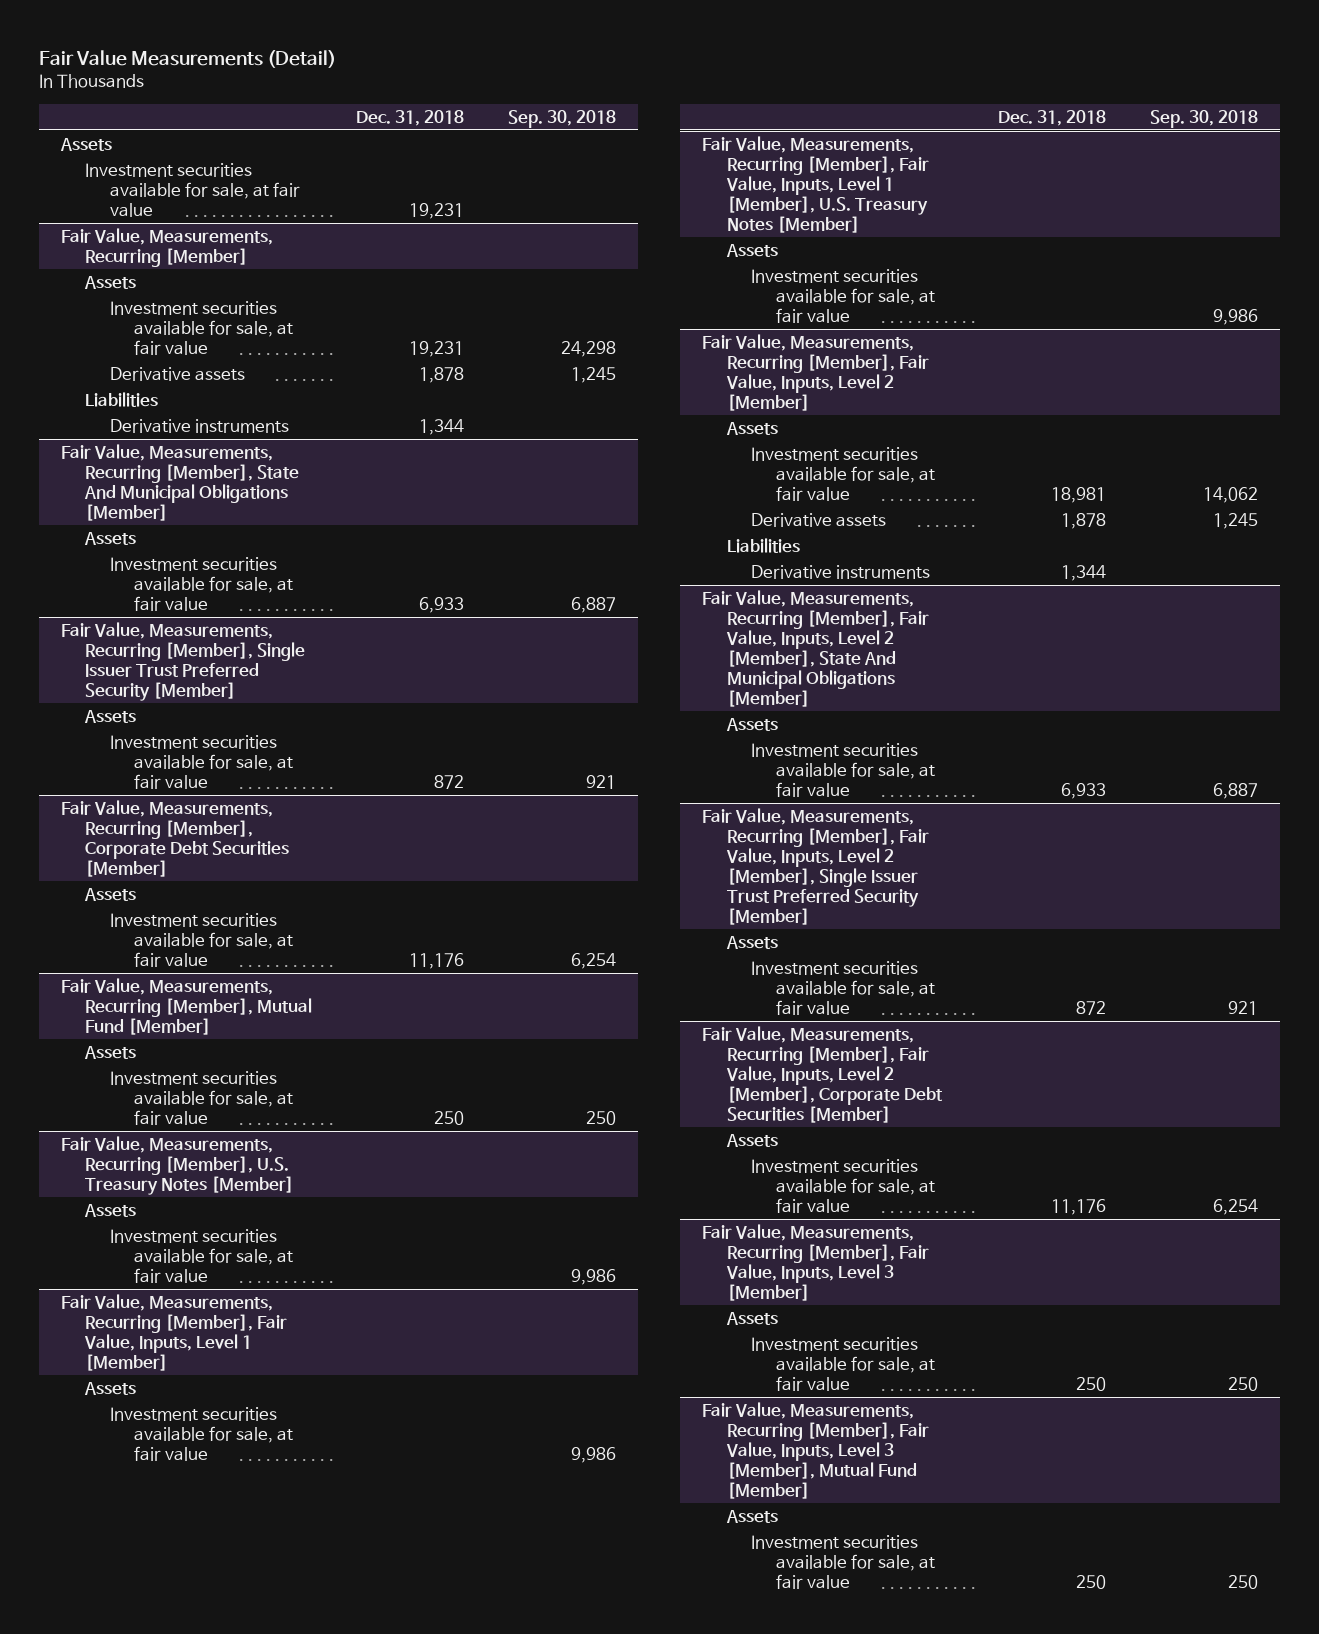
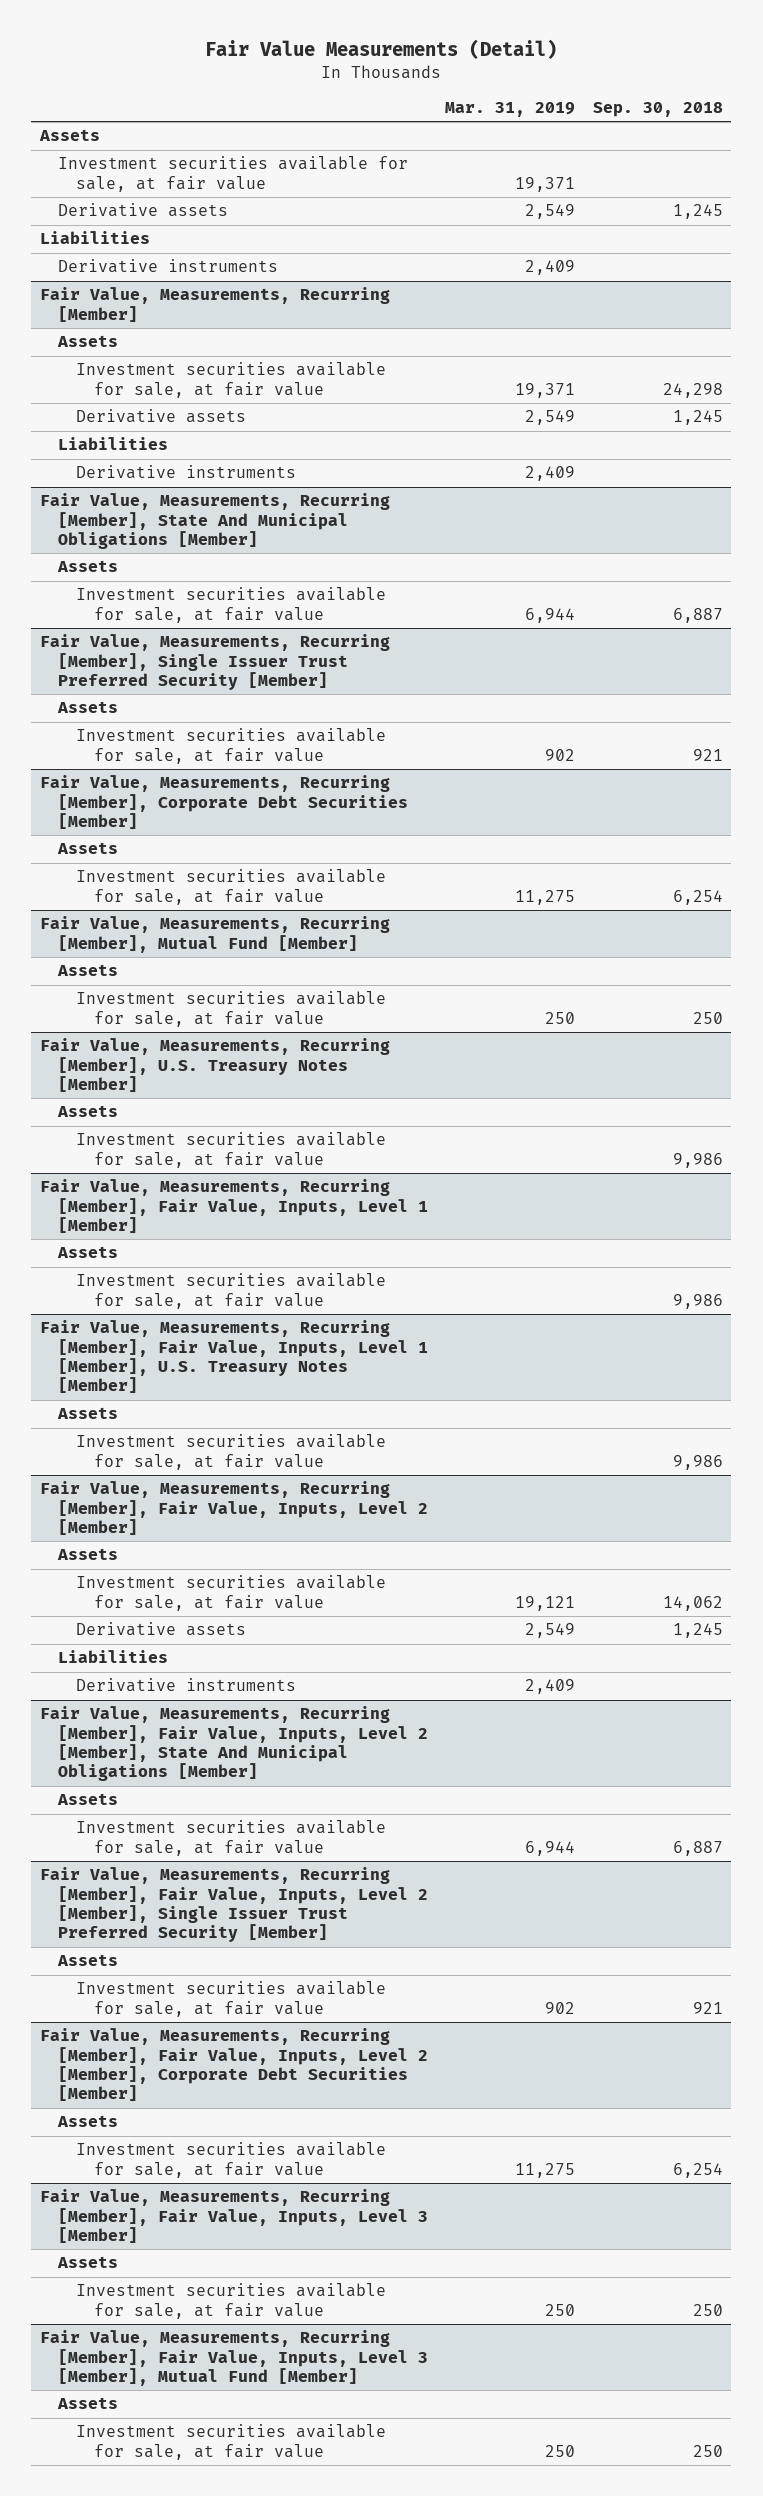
- | Dec. 31, 2018 | Sep. 30, 2018
+ | Mar. 31, 2019 | Sep. 30, 2018
+ Derivative assets | 2,549 | 1,245
+ Liabilities
+ Derivative instruments | 2,409 |

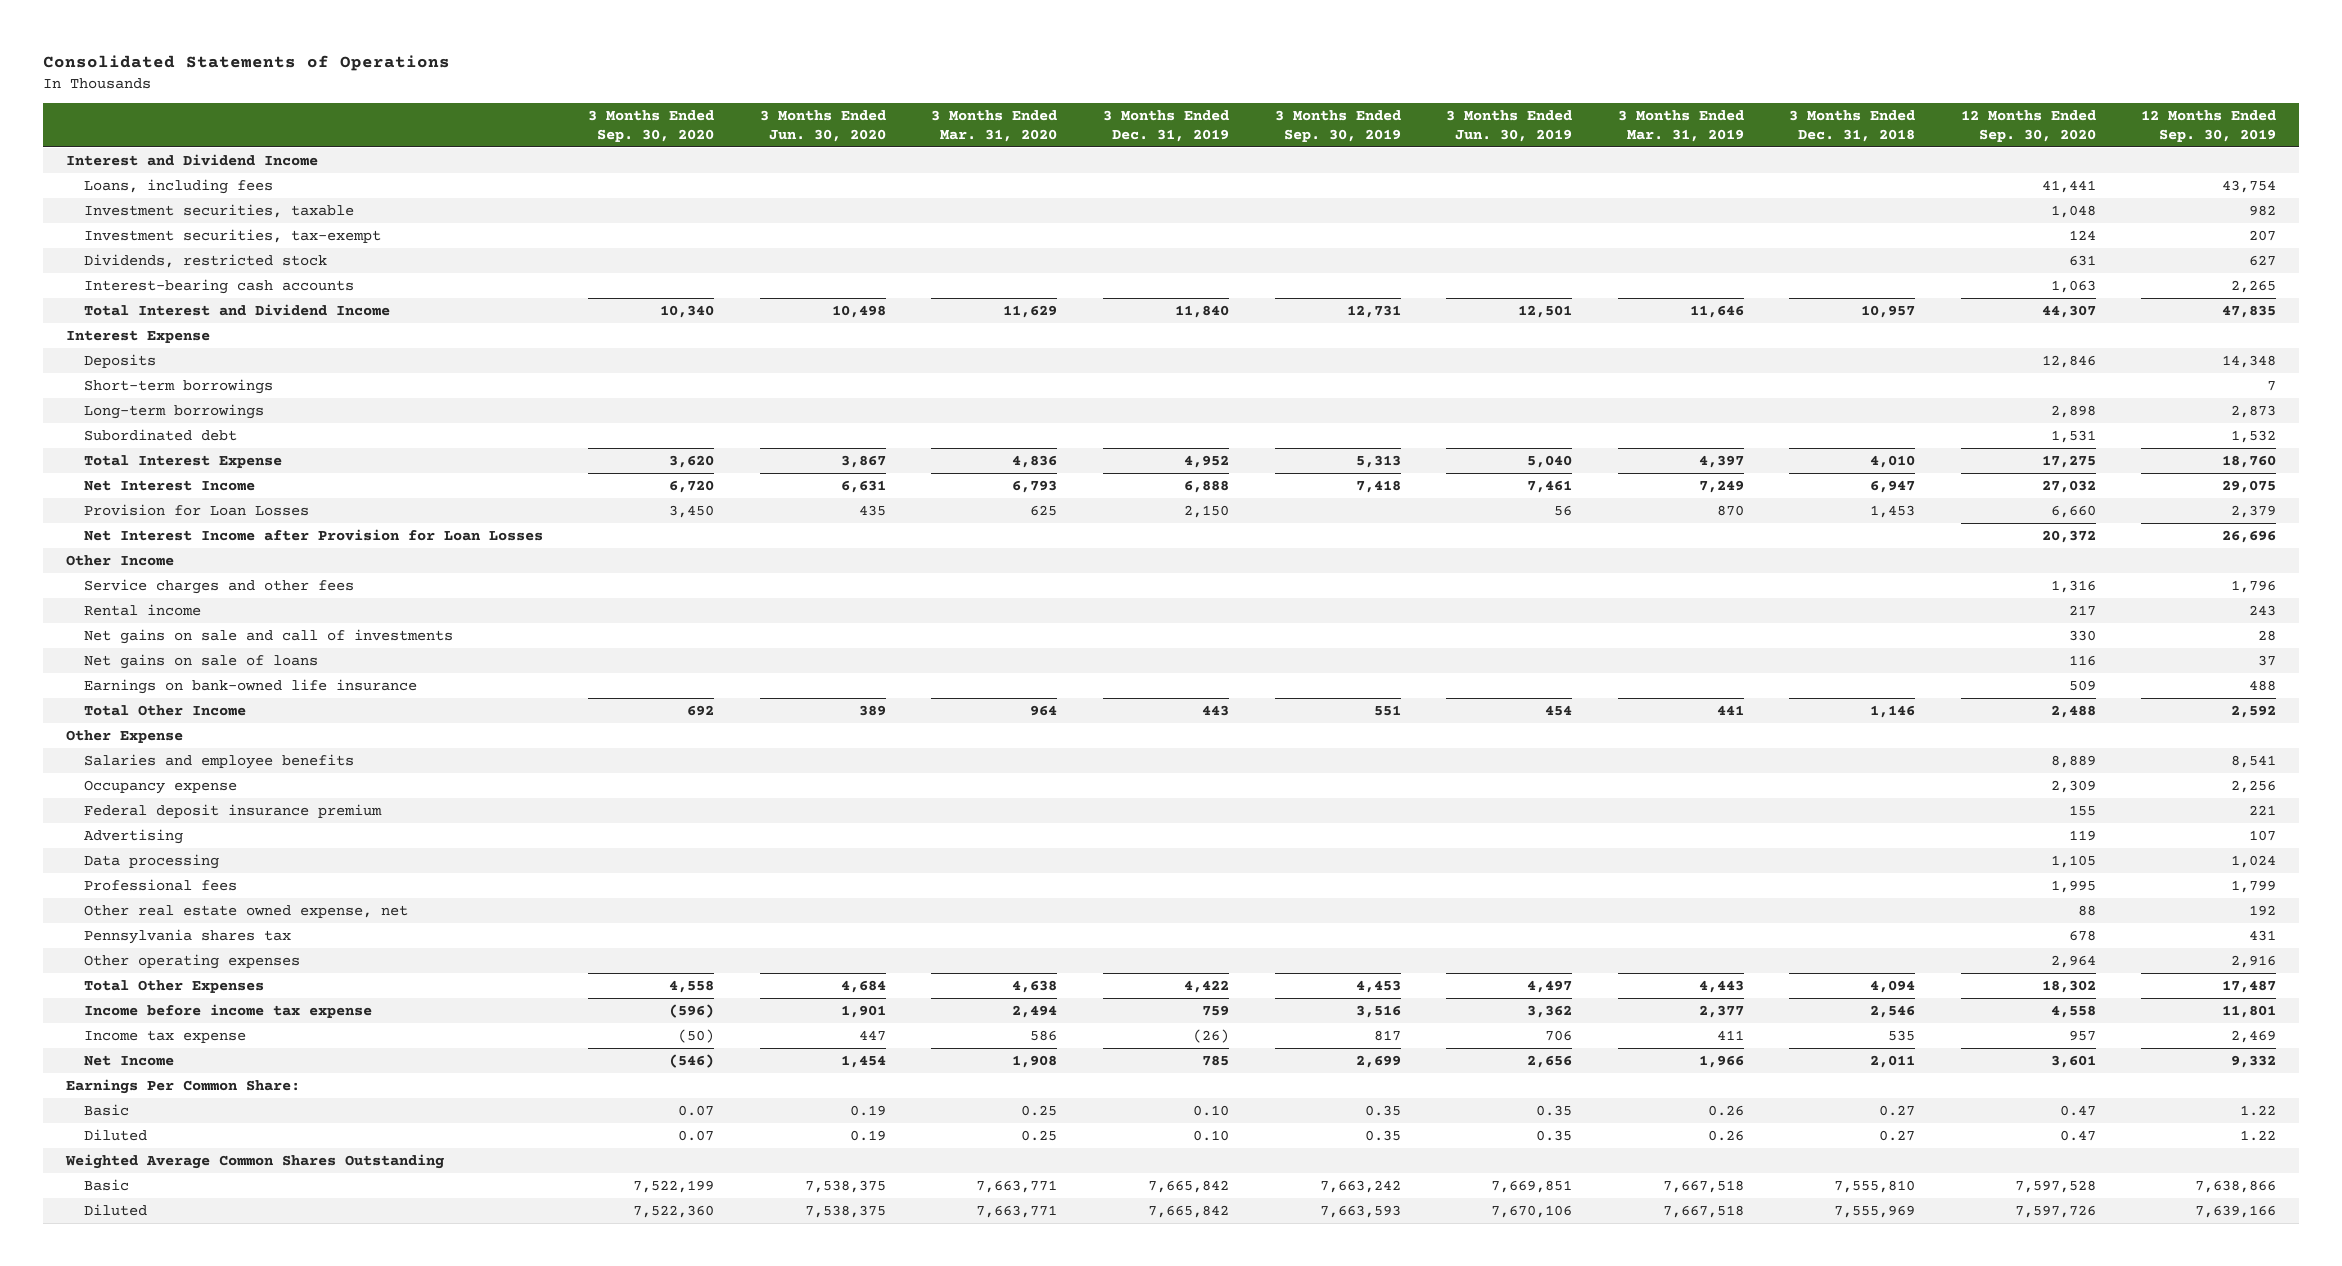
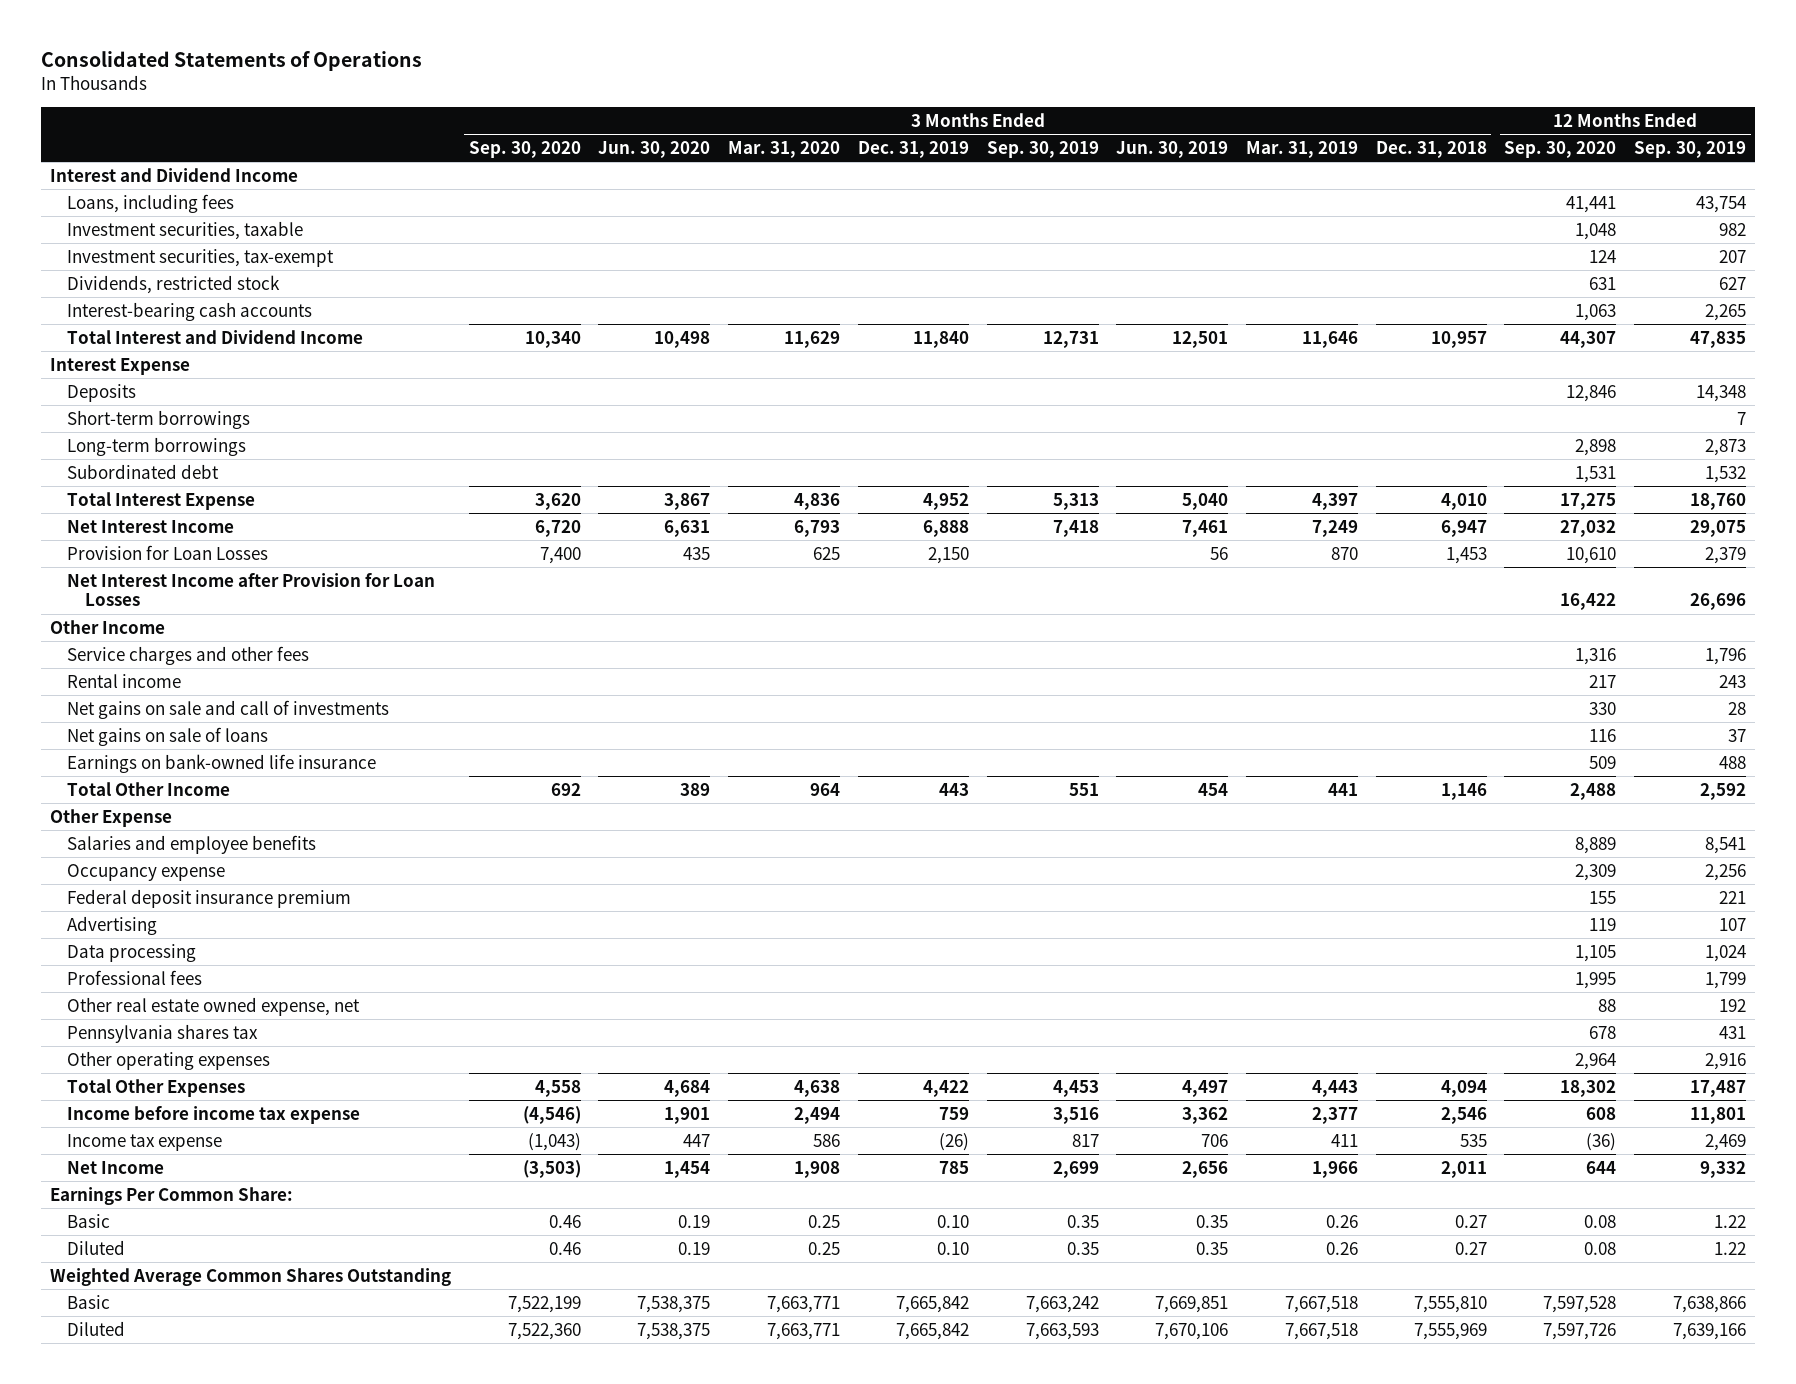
- Provision for Loan Losses | 3,450 | 435 | 625 | 2,150 | | 56 | 870 | 1,453 | 6,660 | 2,379
- Net Interest Income after Provision for Loan Losses | | | | | | | | | 20,372 | 26,696
+ Provision for Loan Losses | 7,400 | 435 | 625 | 2,150 | | 56 | 870 | 1,453 | 10,610 | 2,379
+ Net Interest Income after Provision for Loan Losses | | | | | | | | | 16,422 | 26,696
- Income before income tax expense | (596) | 1,901 | 2,494 | 759 | 3,516 | 3,362 | 2,377 | 2,546 | 4,558 | 11,801
- Income tax expense | (50) | 447 | 586 | (26) | 817 | 706 | 411 | 535 | 957 | 2,469
- Net Income | (546) | 1,454 | 1,908 | 785 | 2,699 | 2,656 | 1,966 | 2,011 | 3,601 | 9,332
+ Income before income tax expense | (4,546) | 1,901 | 2,494 | 759 | 3,516 | 3,362 | 2,377 | 2,546 | 608 | 11,801
+ Income tax expense | (1,043) | 447 | 586 | (26) | 817 | 706 | 411 | 535 | (36) | 2,469
+ Net Income | (3,503) | 1,454 | 1,908 | 785 | 2,699 | 2,656 | 1,966 | 2,011 | 644 | 9,332
- Basic | 0.07 | 0.19 | 0.25 | 0.10 | 0.35 | 0.35 | 0.26 | 0.27 | 0.47 | 1.22
- Diluted | 0.07 | 0.19 | 0.25 | 0.10 | 0.35 | 0.35 | 0.26 | 0.27 | 0.47 | 1.22
+ Basic | 0.46 | 0.19 | 0.25 | 0.10 | 0.35 | 0.35 | 0.26 | 0.27 | 0.08 | 1.22
+ Diluted | 0.46 | 0.19 | 0.25 | 0.10 | 0.35 | 0.35 | 0.26 | 0.27 | 0.08 | 1.22

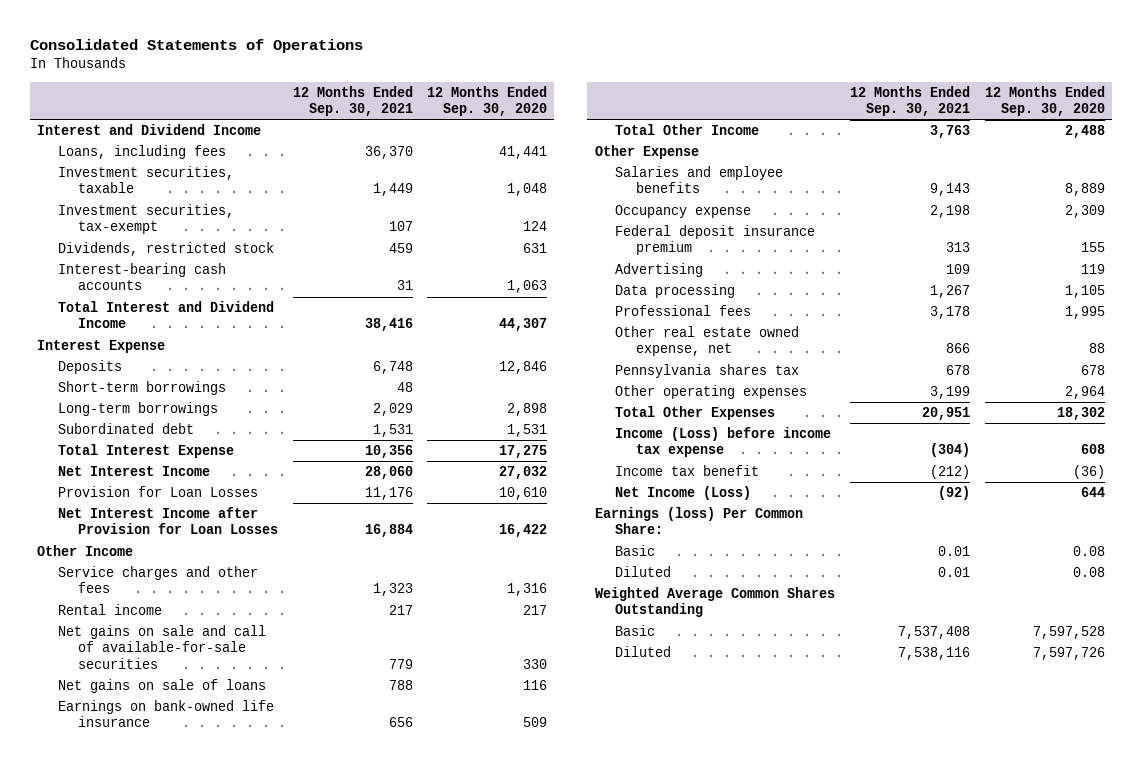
- | 3 Months Ended Sep. 30, 2020 | 3 Months Ended Jun. 30, 2020 | 3 Months Ended Mar. 31, 2020 | 3 Months Ended Dec. 31, 2019 | 3 Months Ended Sep. 30, 2019 | 3 Months Ended Jun. 30, 2019 | 3 Months Ended Mar. 31, 2019 | 3 Months Ended Dec. 31, 2018 | 12 Months Ended Sep. 30, 2020 | 12 Months Ended Sep. 30, 2019
+ | 12 Months Ended Sep. 30, 2021 | 12 Months Ended Sep. 30, 2020
- Net gains on sale and call of investments | | | | | | | | | 330 | 28
+ Net gains on sale and call of available-for-sale securities | 779 | 330
- Income before income tax expense | (4,546) | 1,901 | 2,494 | 759 | 3,516 | 3,362 | 2,377 | 2,546 | 608 | 11,801
- Income tax expense | (1,043) | 447 | 586 | (26) | 817 | 706 | 411 | 535 | (36) | 2,469
- Net Income | (3,503) | 1,454 | 1,908 | 785 | 2,699 | 2,656 | 1,966 | 2,011 | 644 | 9,332
- Earnings Per Common Share:
+ Income (Loss) before income tax expense | (304) | 608
+ Income tax benefit | (212) | (36)
+ Net Income (Loss) | (92) | 644
+ Earnings (loss) Per Common Share:

